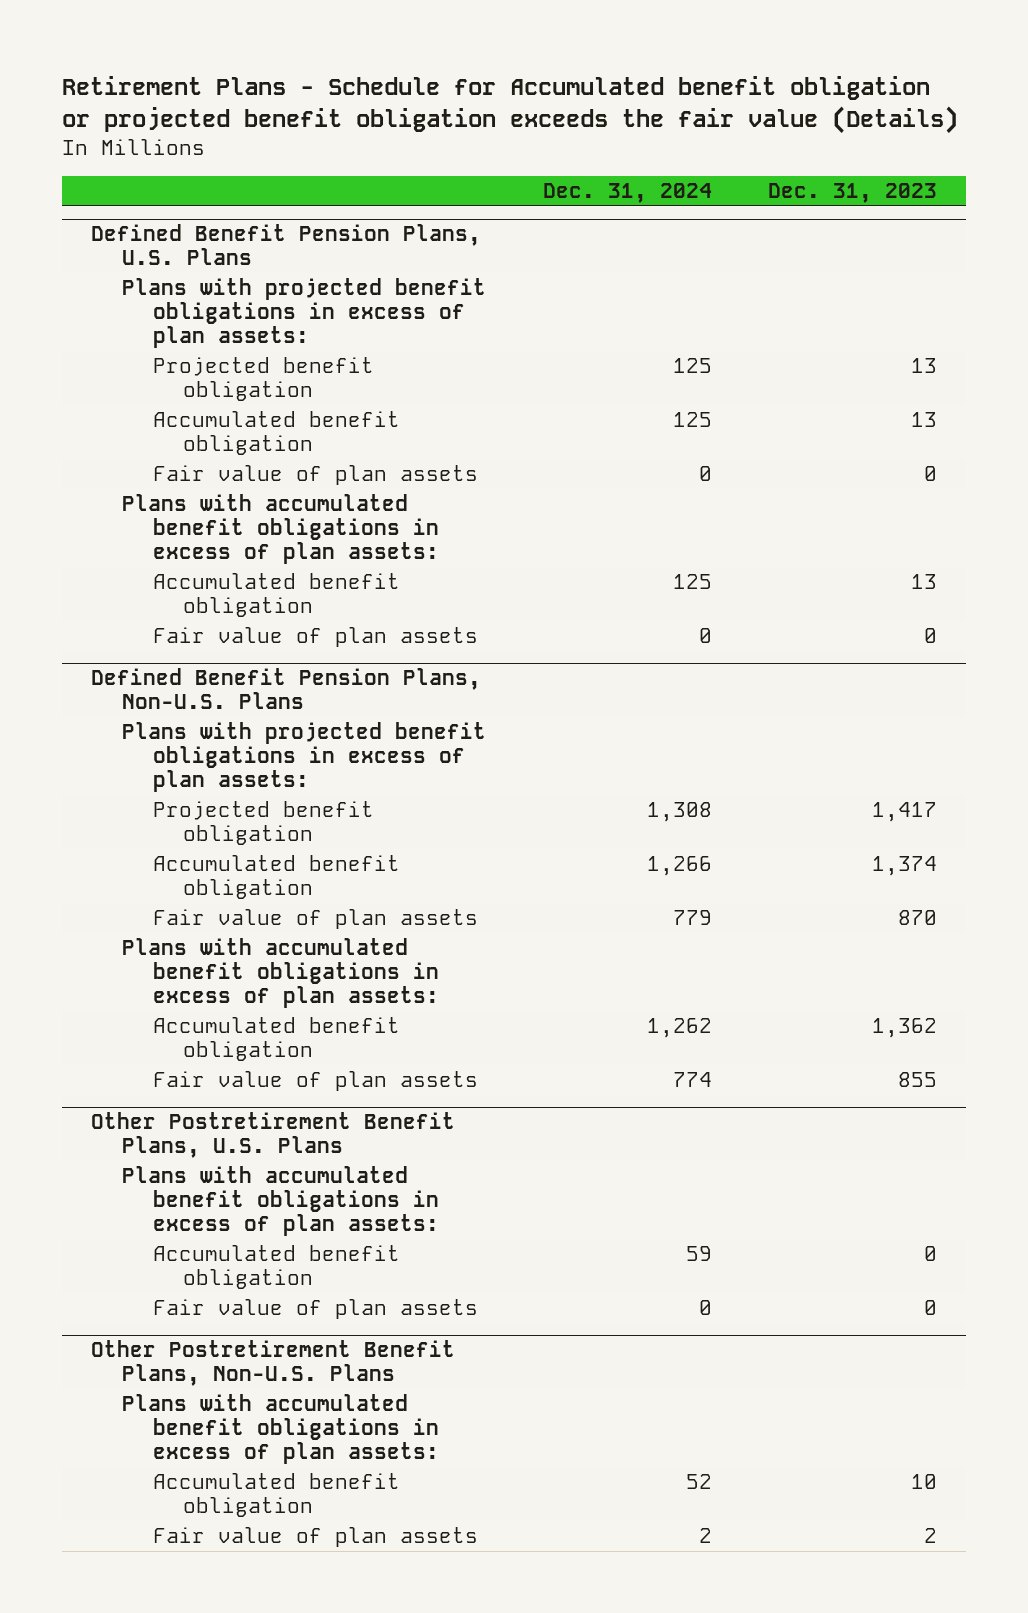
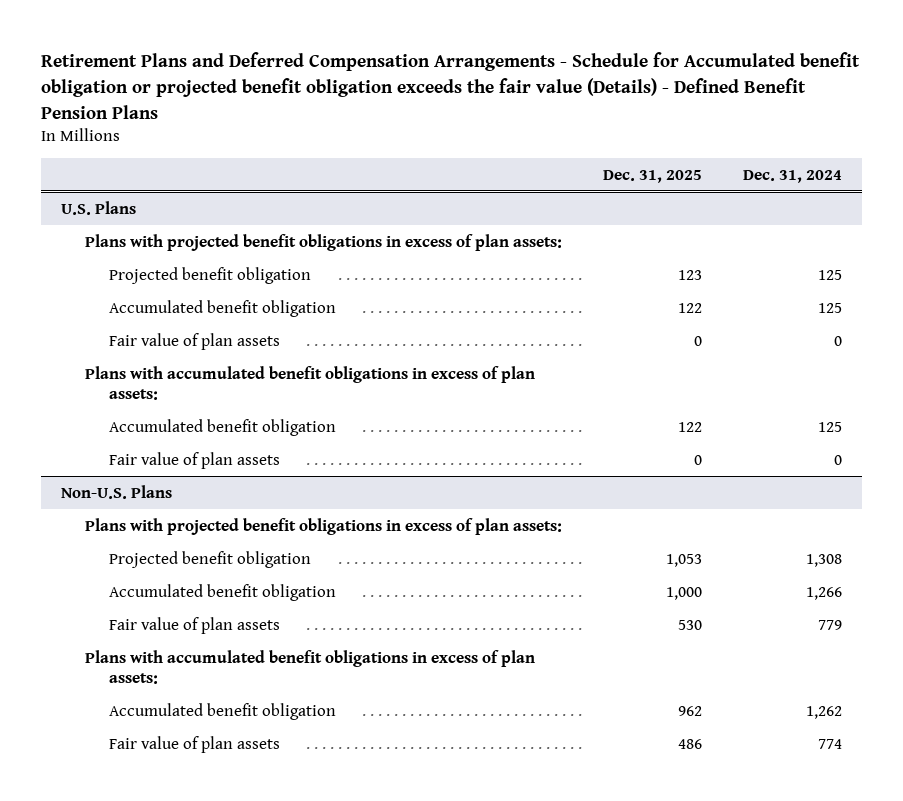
- Retirement Plans - Schedule for Accumulated benefit obligation or projected benefit obligation exceeds the fair value (Details)
+ Retirement Plans and Deferred Compensation Arrangements - Schedule for Accumulated benefit obligation or projected benefit obligation exceeds the fair value (Details) - Defined Benefit Pension Plans
- | Dec. 31, 2024 | Dec. 31, 2023
+ | Dec. 31, 2025 | Dec. 31, 2024
- Defined Benefit Pension Plans, U.S. Plans
+ U.S. Plans
- Defined Benefit Pension Plans, Non-U.S. Plans
+ Non-U.S. Plans
- Other Postretirement Benefit Plans, U.S. Plans
- Plans with accumulated benefit obligations in excess of plan assets:
- Accumulated benefit obligation | 59 | 0
- Fair value of plan assets | 0 | 0
- Other Postretirement Benefit Plans, Non-U.S. Plans
- Plans with accumulated benefit obligations in excess of plan assets:
- Accumulated benefit obligation | 52 | 10
- Fair value of plan assets | 2 | 2

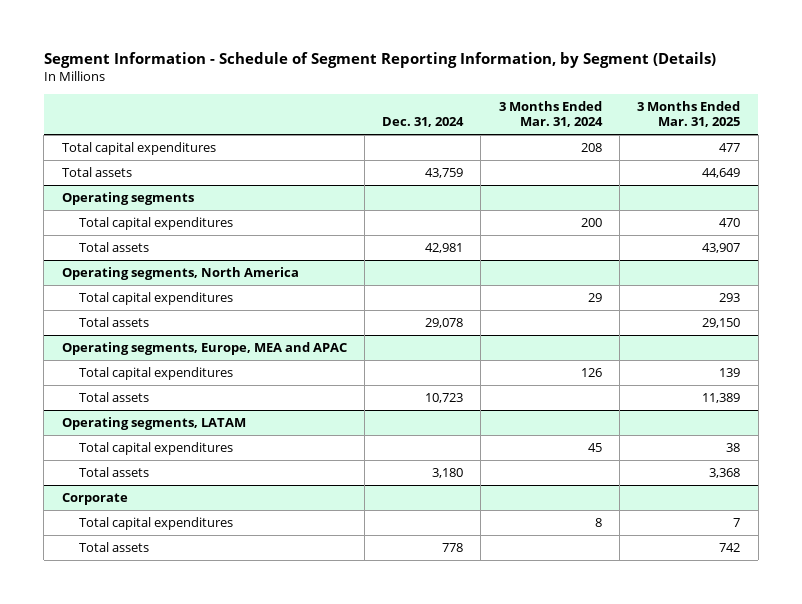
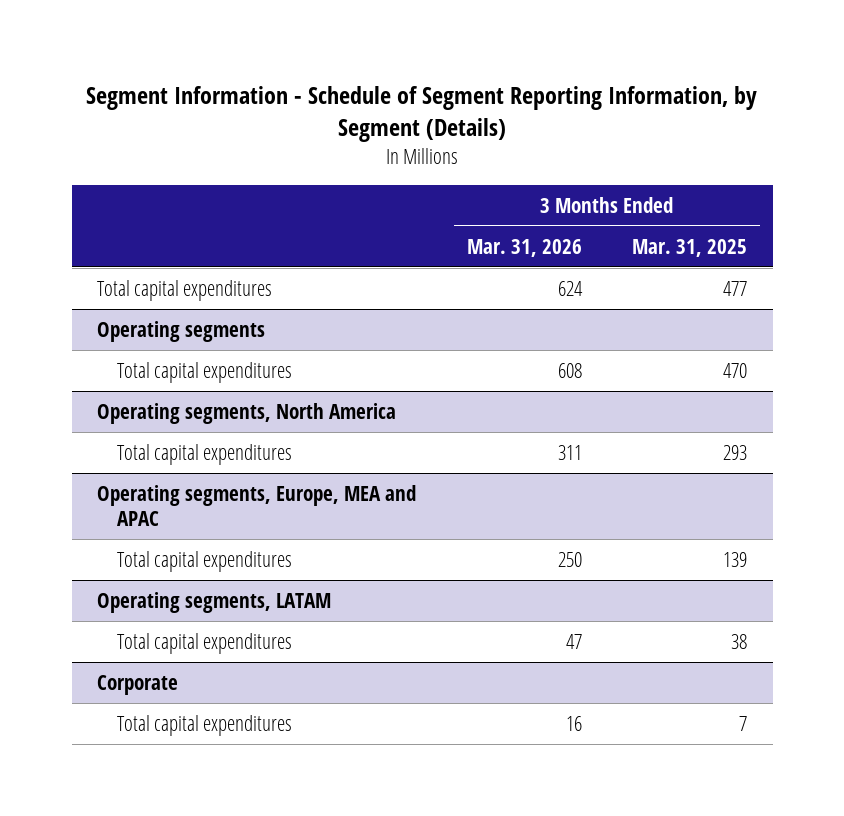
- | Dec. 31, 2024 | 3 Months Ended Mar. 31, 2024 | 3 Months Ended Mar. 31, 2025
+ | 3 Months Ended Mar. 31, 2026 | 3 Months Ended Mar. 31, 2025
- Total assets | 43,759 | | 44,649
@ Operating segments
- Total assets | 42,981 | | 43,907
@ Operating segments, North America
- Total assets | 29,078 | | 29,150
@ Operating segments, Europe, MEA and APAC
- Total assets | 10,723 | | 11,389
@ Operating segments, LATAM
- Total assets | 3,180 | | 3,368
@ Corporate
- Total assets | 778 | | 742

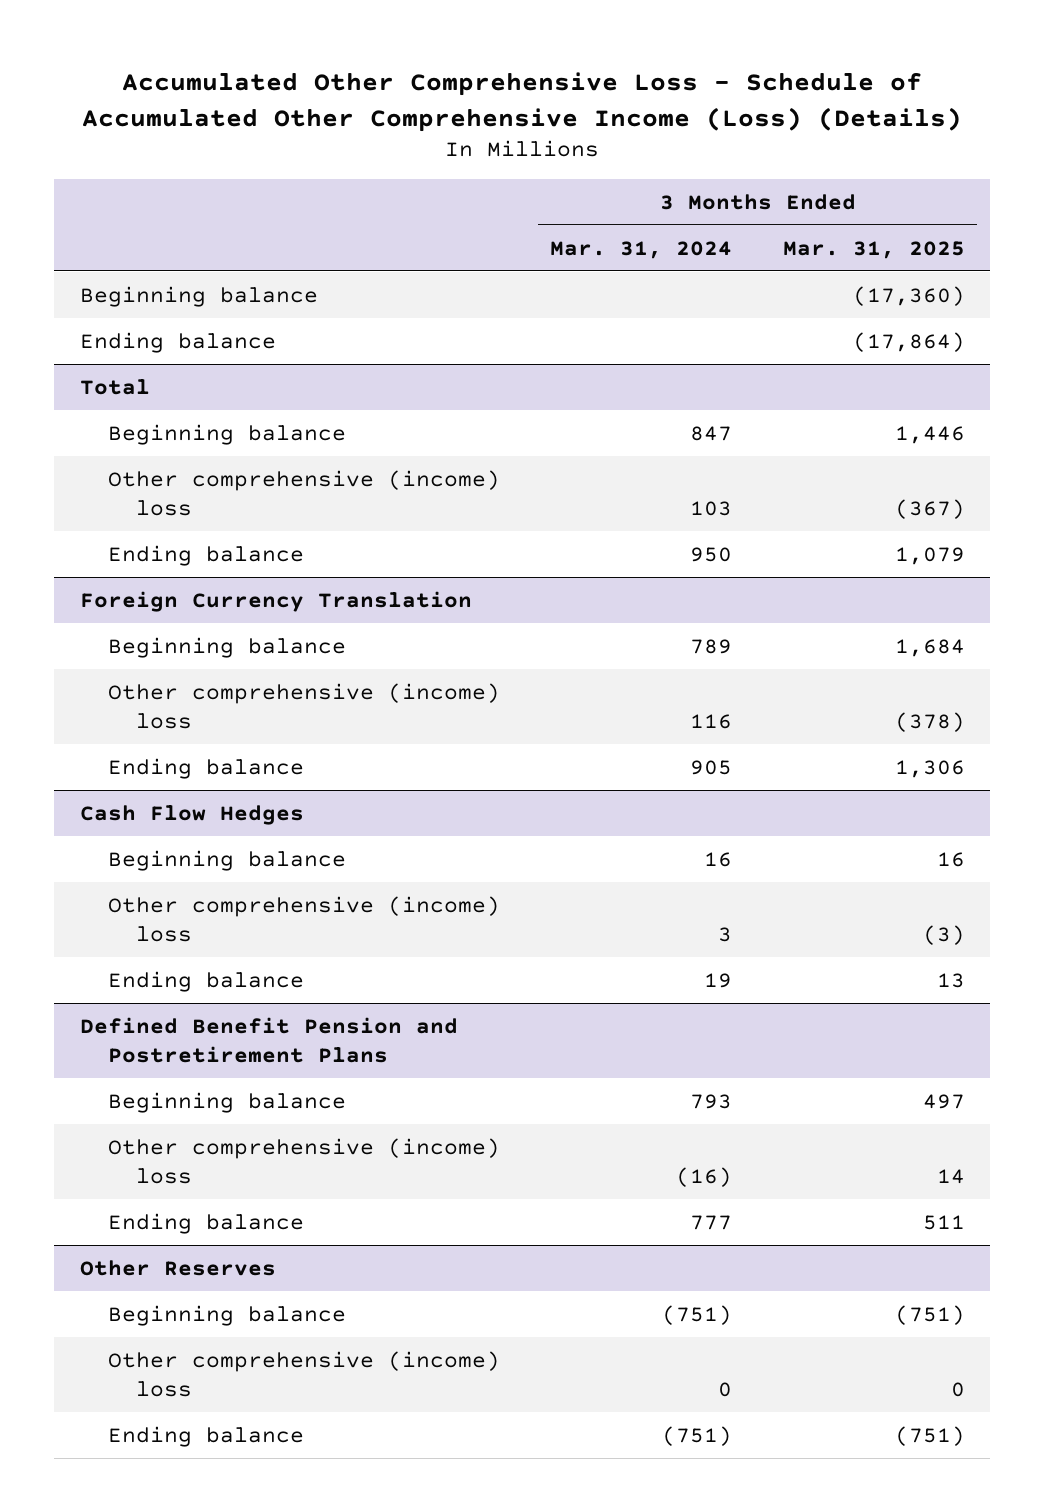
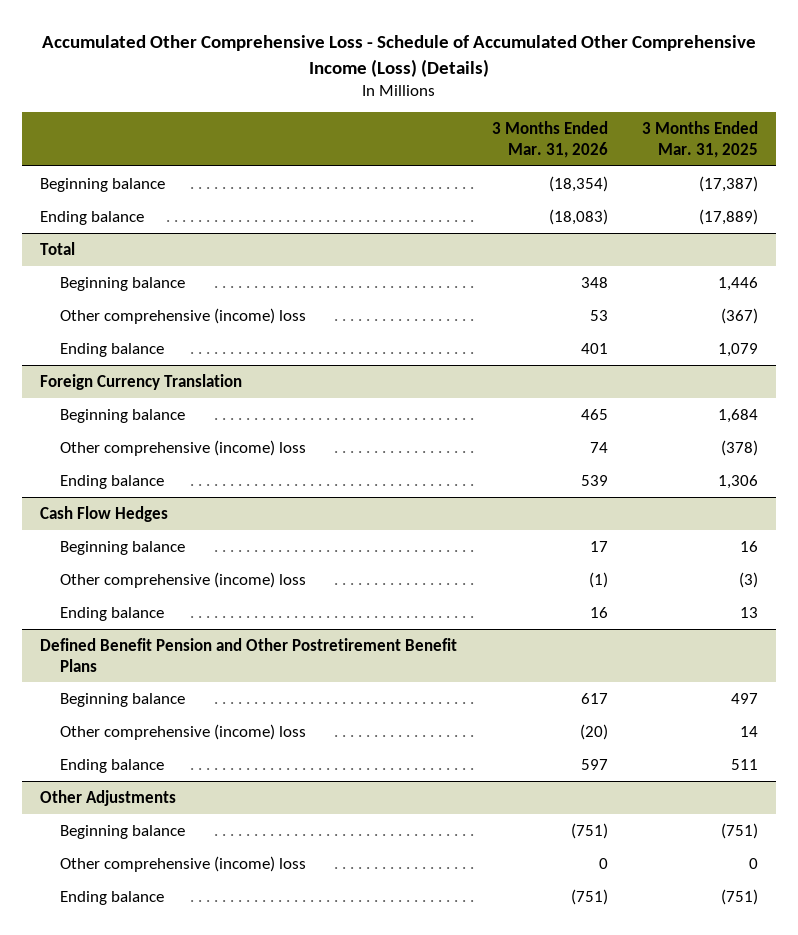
- | 3 Months Ended Mar. 31, 2024 | 3 Months Ended Mar. 31, 2025
+ | 3 Months Ended Mar. 31, 2026 | 3 Months Ended Mar. 31, 2025
- Beginning balance | | (17,360)
- Ending balance | | (17,864)
+ Beginning balance | (18,354) | (17,387)
+ Ending balance | (18,083) | (17,889)
- Defined Benefit Pension and Postretirement Plans
+ Defined Benefit Pension and Other Postretirement Benefit Plans
- Other Reserves
+ Other Adjustments

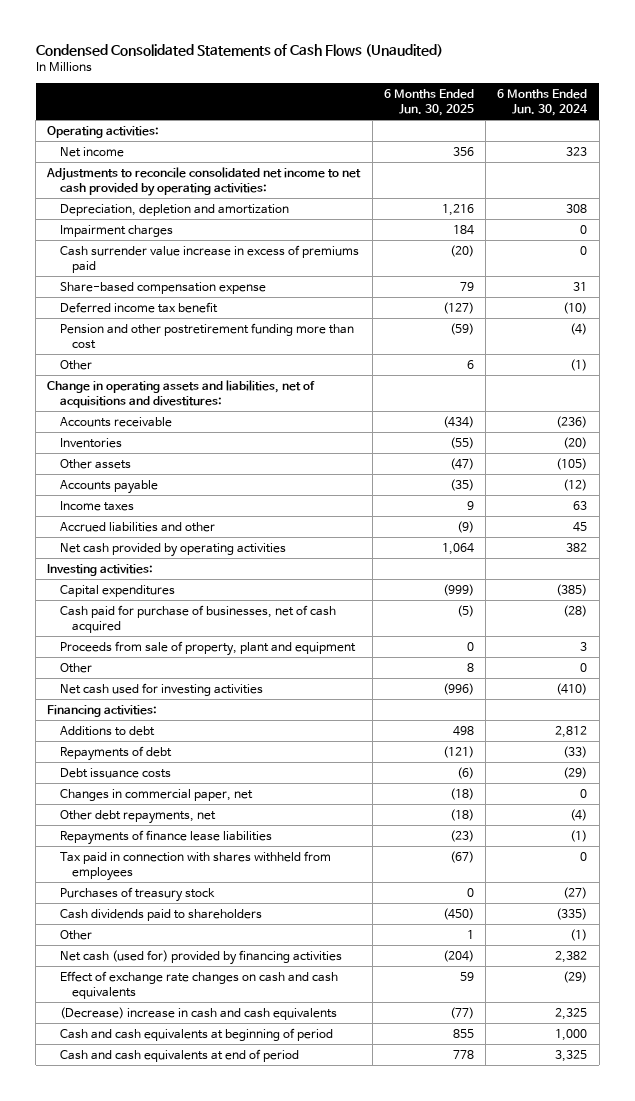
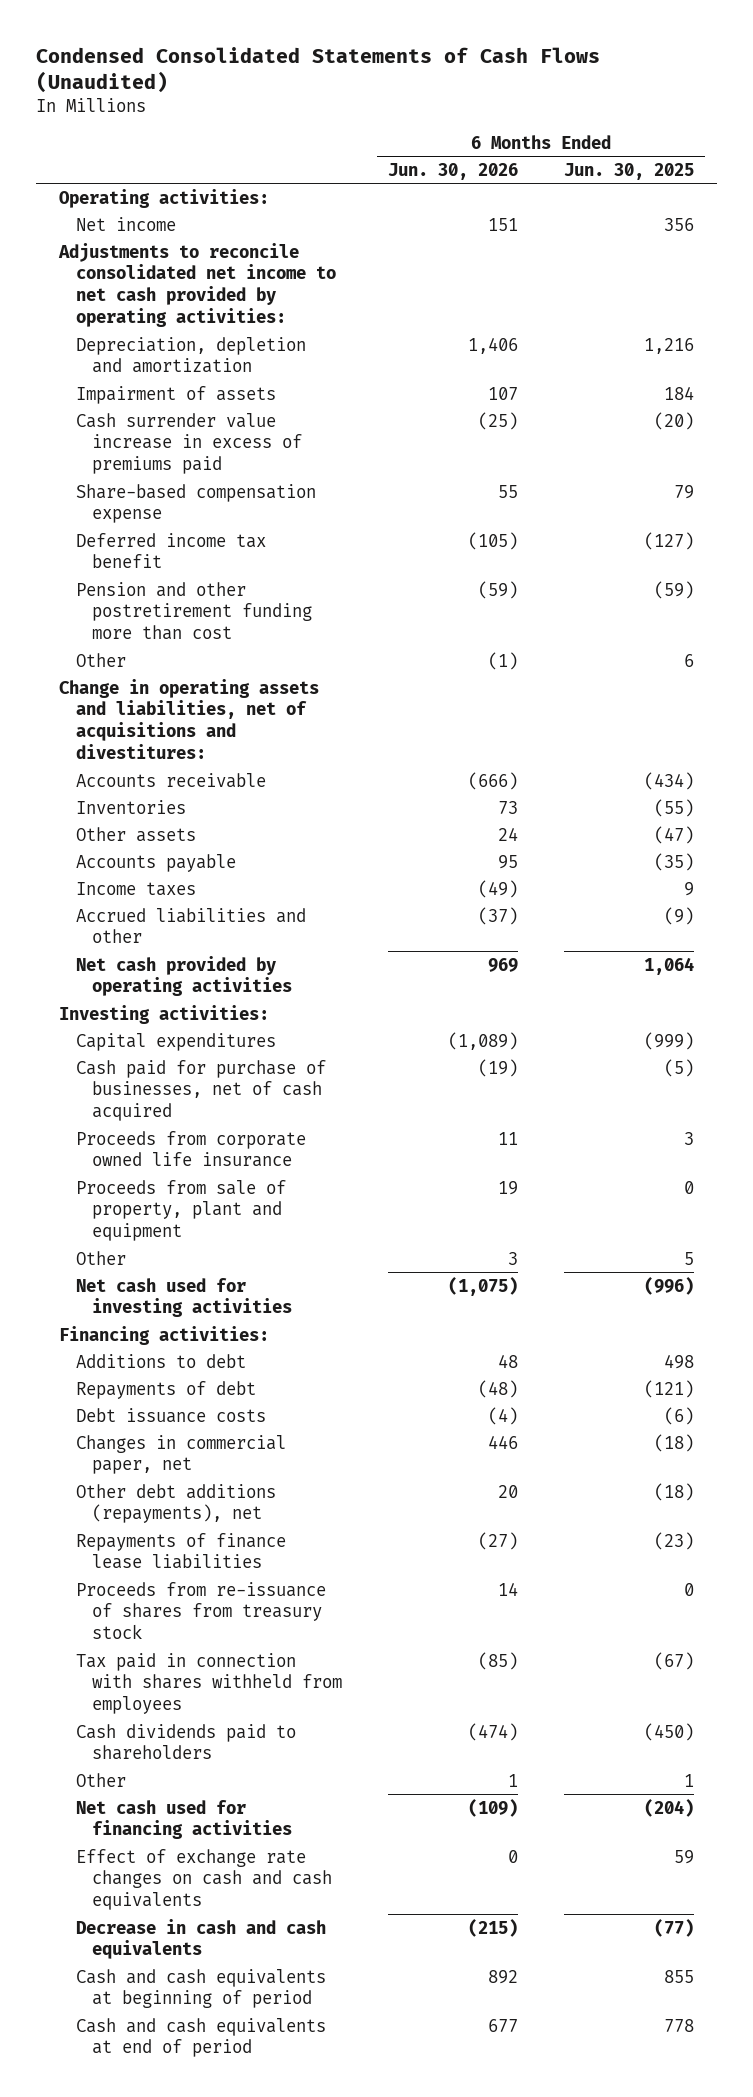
- | 6 Months Ended Jun. 30, 2025 | 6 Months Ended Jun. 30, 2024
+ | 6 Months Ended Jun. 30, 2026 | 6 Months Ended Jun. 30, 2025
- Impairment charges | 184 | 0
+ Impairment of assets | 107 | 184
+ Proceeds from corporate owned life insurance | 11 | 3
- Other | 8 | 0
+ Other | 3 | 5
- Other debt repayments, net | (18) | (4)
+ Other debt additions (repayments), net | 20 | (18)
+ Proceeds from re-issuance of shares from treasury stock | 14 | 0
- Purchases of treasury stock | 0 | (27)
- Net cash (used for) provided by financing activities | (204) | 2,382
+ Net cash used for financing activities | (109) | (204)
- (Decrease) increase in cash and cash equivalents | (77) | 2,325
+ Decrease in cash and cash equivalents | (215) | (77)

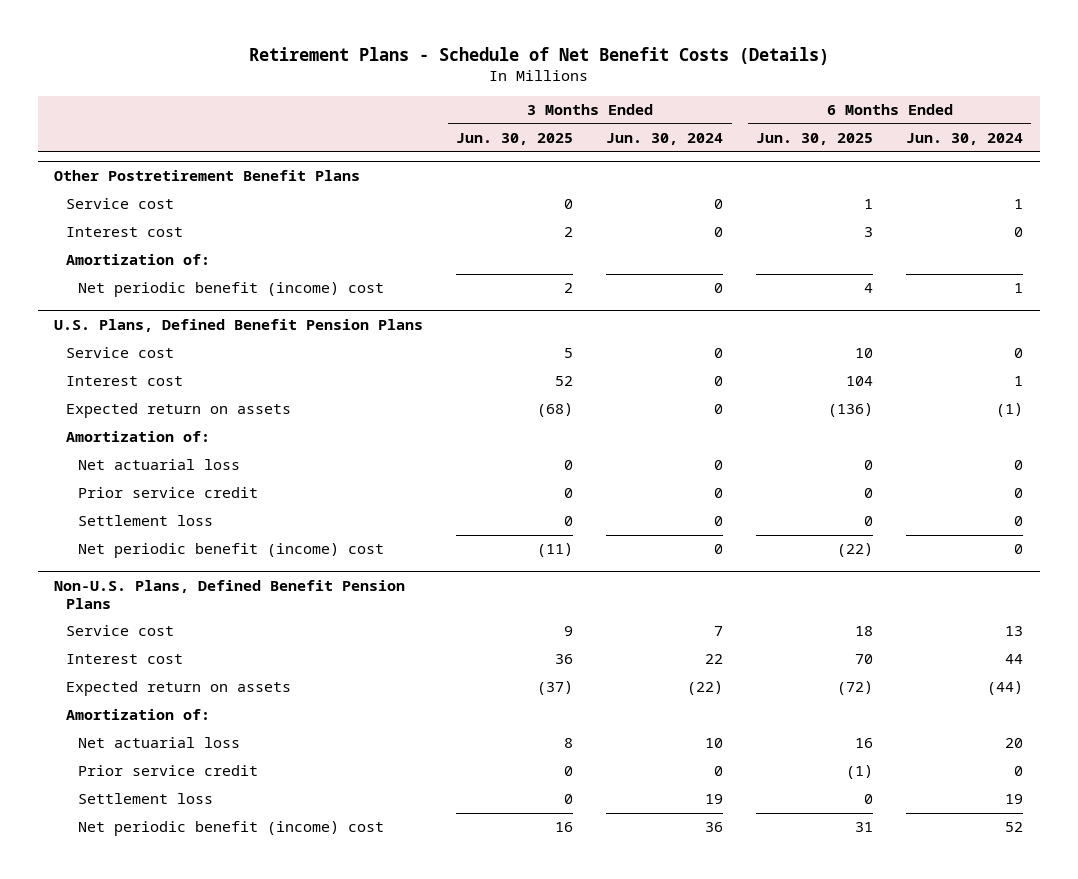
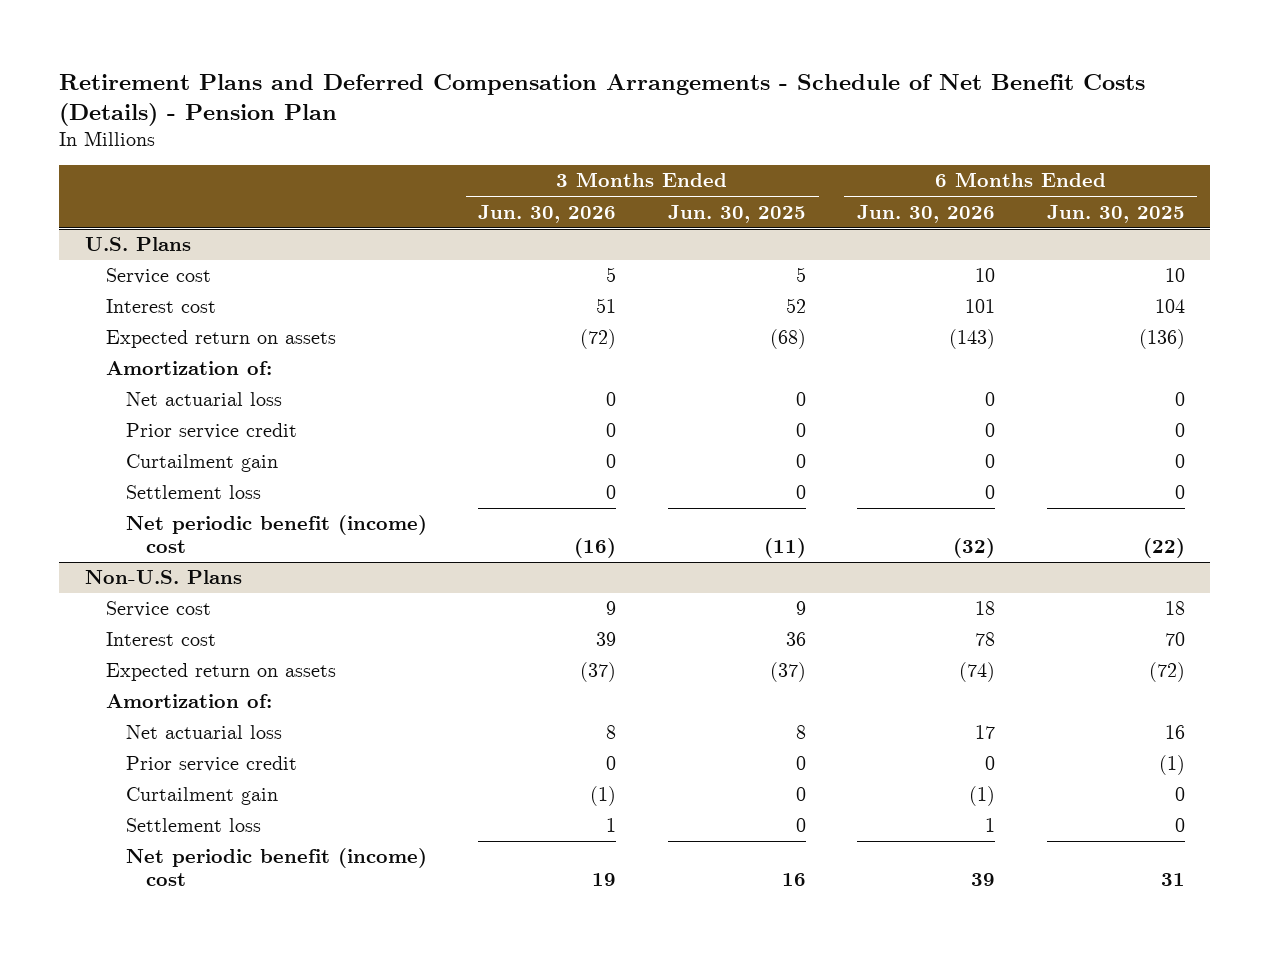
- Retirement Plans - Schedule of Net Benefit Costs (Details)
+ Retirement Plans and Deferred Compensation Arrangements - Schedule of Net Benefit Costs (Details) - Pension Plan
- | 3 Months Ended Jun. 30, 2025 | 3 Months Ended Jun. 30, 2024 | 6 Months Ended Jun. 30, 2025 | 6 Months Ended Jun. 30, 2024
+ | 3 Months Ended Jun. 30, 2026 | 3 Months Ended Jun. 30, 2025 | 6 Months Ended Jun. 30, 2026 | 6 Months Ended Jun. 30, 2025
- Other Postretirement Benefit Plans
- Service cost | 0 | 0 | 1 | 1
- Interest cost | 2 | 0 | 3 | 0
- Amortization of:
- Net periodic benefit (income) cost | 2 | 0 | 4 | 1
- U.S. Plans, Defined Benefit Pension Plans
+ U.S. Plans
+ Curtailment gain | 0 | 0 | 0 | 0
- Non-U.S. Plans, Defined Benefit Pension Plans
+ Non-U.S. Plans
+ Curtailment gain | (1) | 0 | (1) | 0

